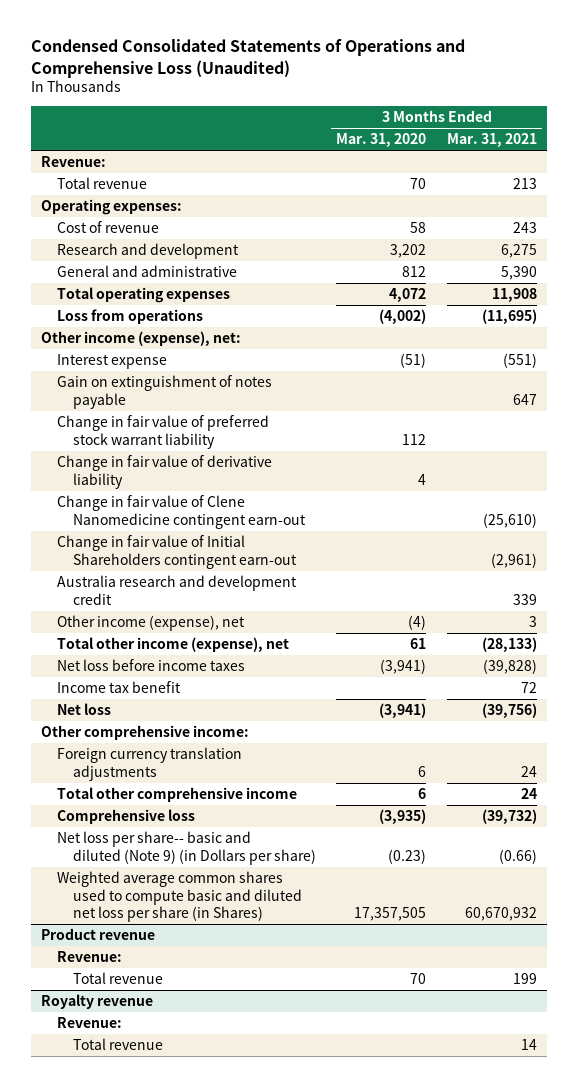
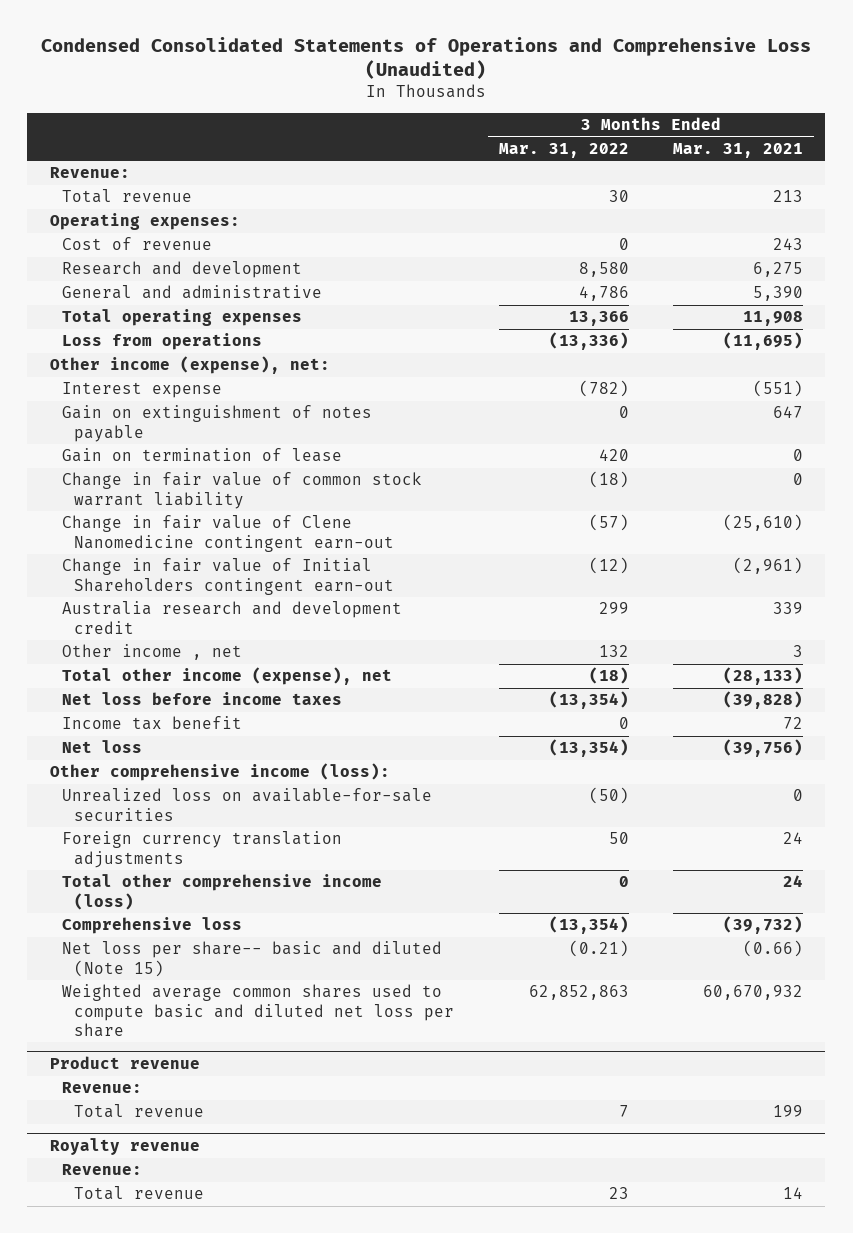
- | 3 Months Ended Mar. 31, 2020 | 3 Months Ended Mar. 31, 2021
+ | 3 Months Ended Mar. 31, 2022 | 3 Months Ended Mar. 31, 2021
- Change in fair value of preferred stock warrant liability | 112 |
- Change in fair value of derivative liability | 4 |
+ Gain on termination of lease | 420 | 0
+ Change in fair value of common stock warrant liability | (18) | 0
- Other income (expense), net | (4) | 3
+ Other income , net | 132 | 3
- Other comprehensive income:
+ Other comprehensive income (loss):
+ Unrealized loss on available-for-sale securities | (50) | 0
- Total other comprehensive income | 6 | 24
+ Total other comprehensive income (loss) | 0 | 24
- Net loss per share-- basic and diluted (Note 9) (in Dollars per share) | (0.23) | (0.66)
- Weighted average common shares used to compute basic and diluted net loss per share (in Shares) | 17,357,505 | 60,670,932
+ Net loss per share-- basic and diluted (Note 15) | (0.21) | (0.66)
+ Weighted average common shares used to compute basic and diluted net loss per share | 62,852,863 | 60,670,932

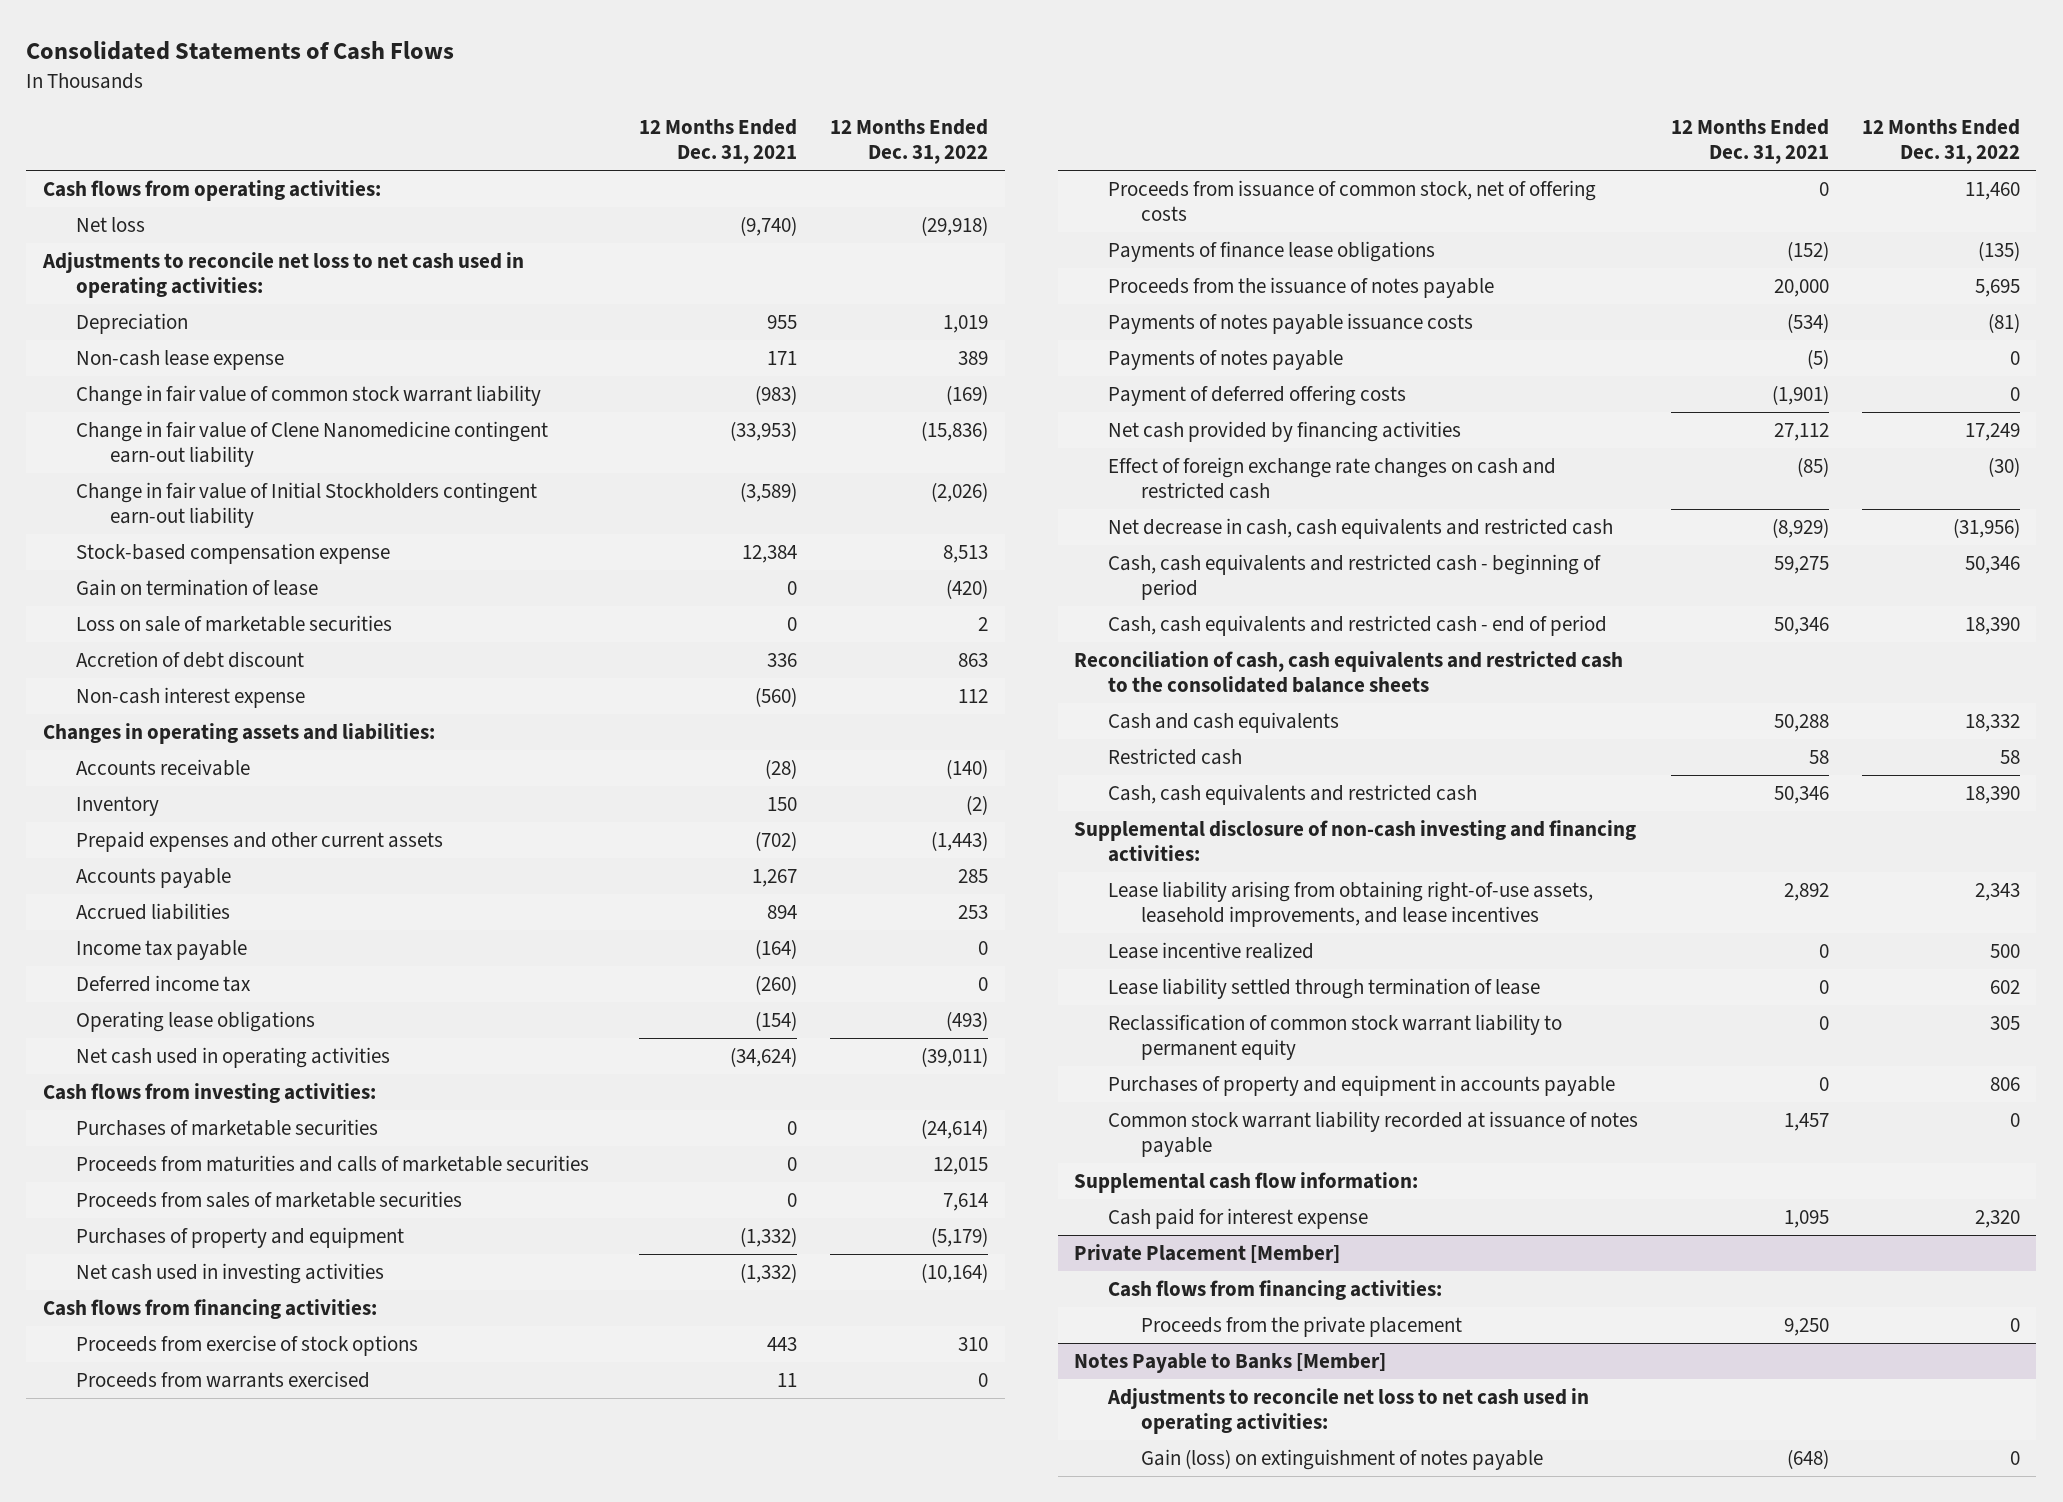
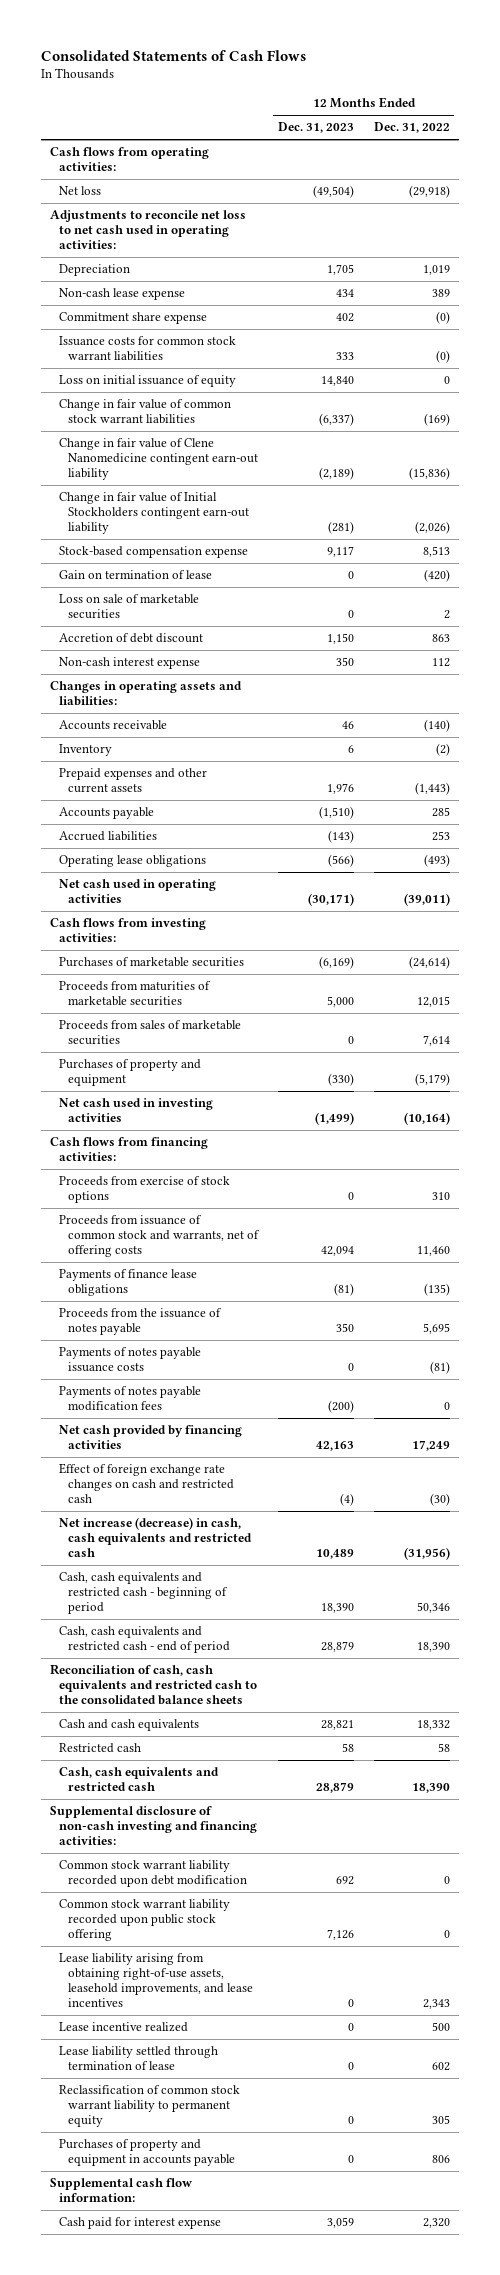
- | 12 Months Ended Dec. 31, 2021 | 12 Months Ended Dec. 31, 2022
+ | 12 Months Ended Dec. 31, 2023 | 12 Months Ended Dec. 31, 2022
- Change in fair value of common stock warrant liability | (983) | (169)
+ Commitment share expense | 402 | (0)
+ Issuance costs for common stock warrant liabilities | 333 | (0)
+ Loss on initial issuance of equity | 14,840 | 0
+ Change in fair value of common stock warrant liabilities | (6,337) | (169)
- Income tax payable | (164) | 0
- Deferred income tax | (260) | 0
- Proceeds from maturities and calls of marketable securities | 0 | 12,015
+ Proceeds from maturities of marketable securities | 5,000 | 12,015
- Proceeds from warrants exercised | 11 | 0
- Proceeds from issuance of common stock, net of offering costs | 0 | 11,460
+ Proceeds from issuance of common stock and warrants, net of offering costs | 42,094 | 11,460
- Payments of notes payable | (5) | 0
- Payment of deferred offering costs | (1,901) | 0
+ Payments of notes payable modification fees | (200) | 0
- Net decrease in cash, cash equivalents and restricted cash | (8,929) | (31,956)
+ Net increase (decrease) in cash, cash equivalents and restricted cash | 10,489 | (31,956)
+ Common stock warrant liability recorded upon debt modification | 692 | 0
+ Common stock warrant liability recorded upon public stock offering | 7,126 | 0
- Common stock warrant liability recorded at issuance of notes payable | 1,457 | 0
- Private Placement [Member]
- Cash flows from financing activities:
- Proceeds from the private placement | 9,250 | 0
- Notes Payable to Banks [Member]
- Adjustments to reconcile net loss to net cash used in operating activities:
- Gain (loss) on extinguishment of notes payable | (648) | 0

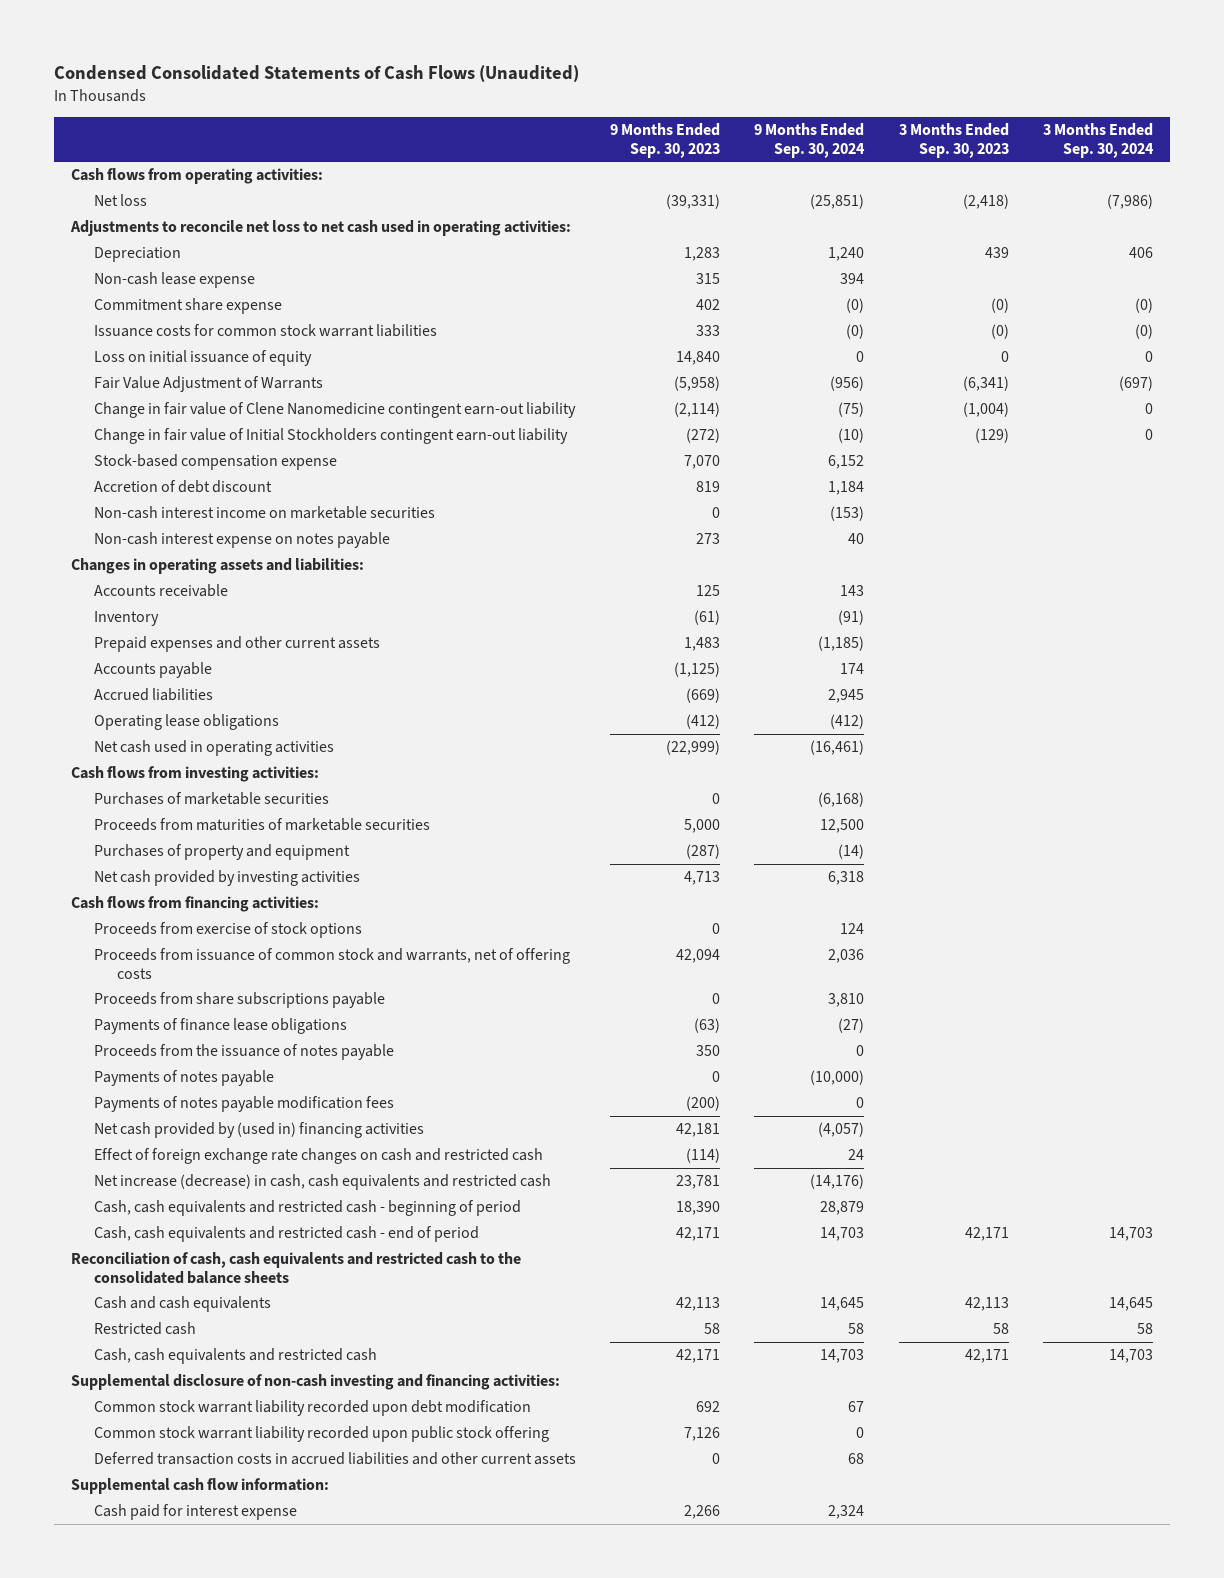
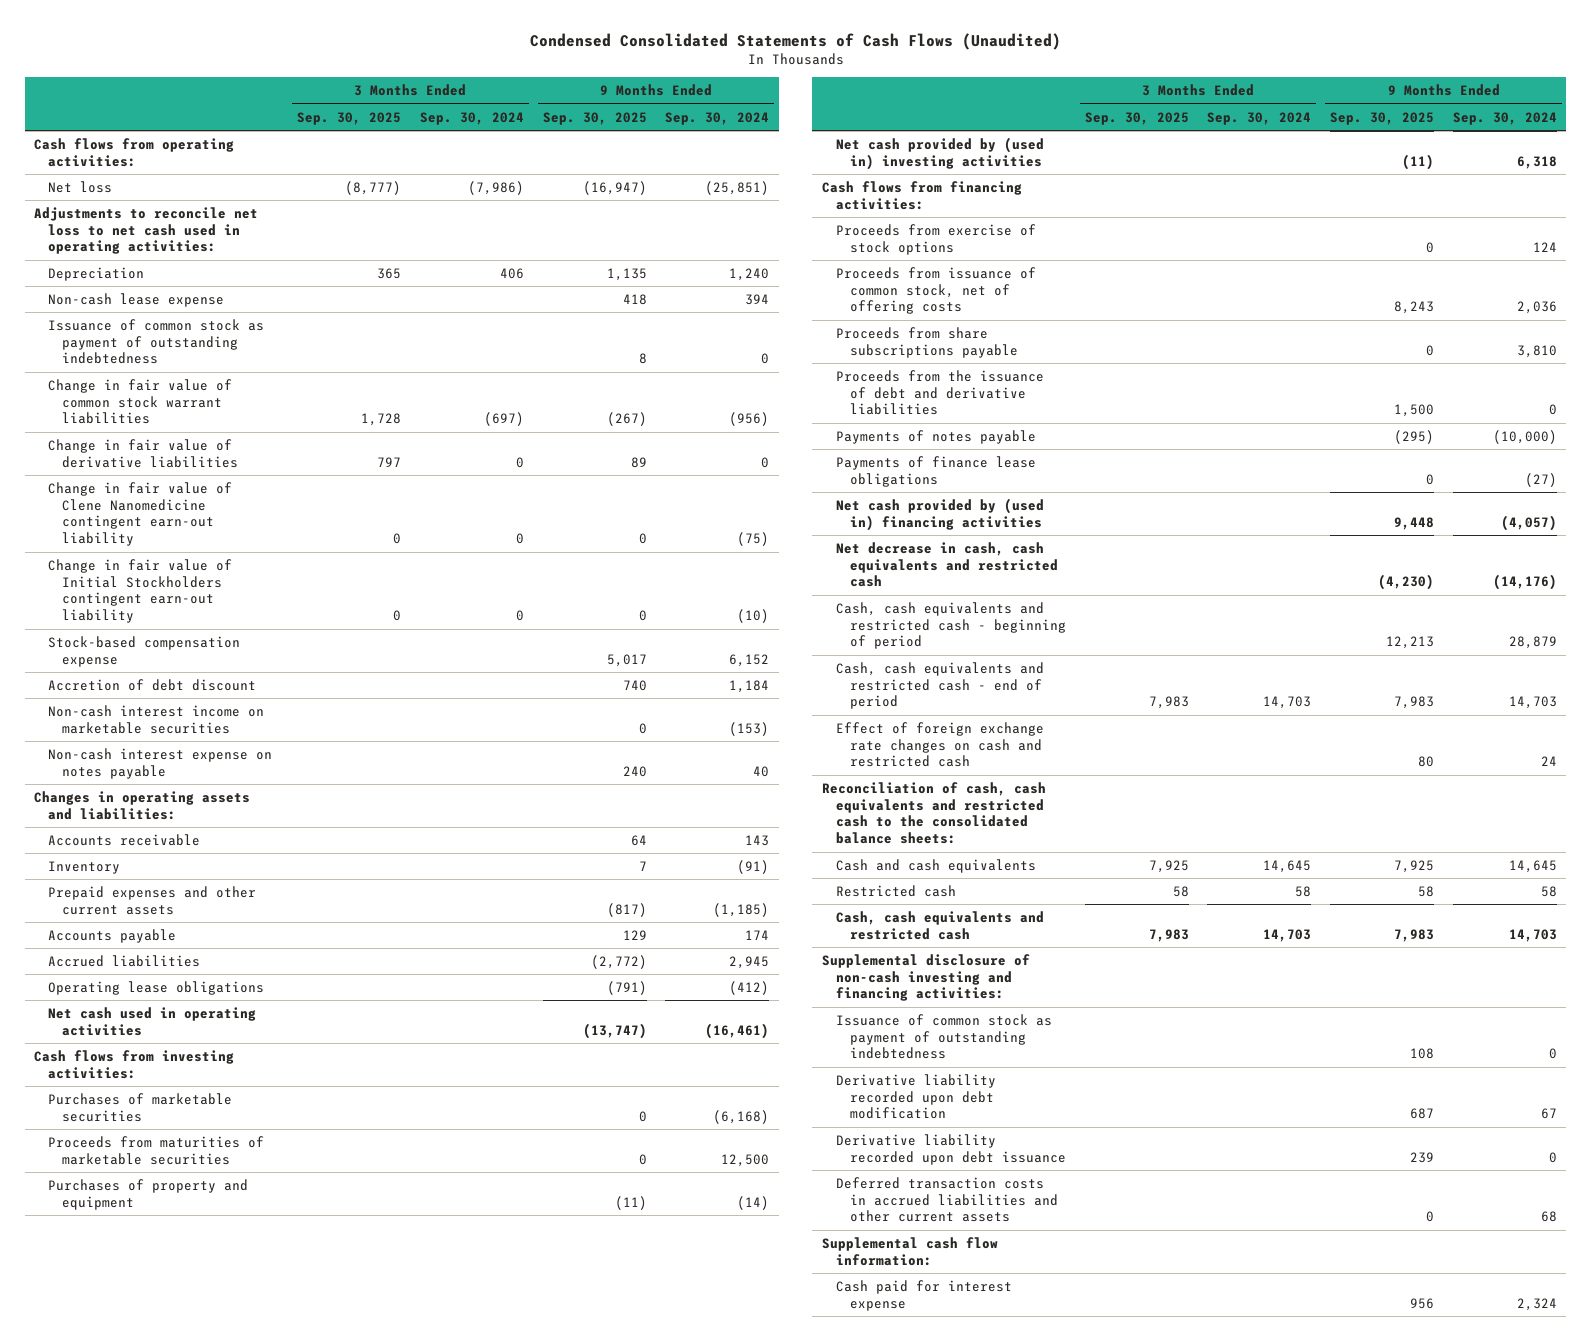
- | 9 Months Ended Sep. 30, 2023 | 9 Months Ended Sep. 30, 2024 | 3 Months Ended Sep. 30, 2023 | 3 Months Ended Sep. 30, 2024
+ | 3 Months Ended Sep. 30, 2025 | 3 Months Ended Sep. 30, 2024 | 9 Months Ended Sep. 30, 2025 | 9 Months Ended Sep. 30, 2024
- Commitment share expense | 402 | (0) | (0) | (0)
- Issuance costs for common stock warrant liabilities | 333 | (0) | (0) | (0)
- Loss on initial issuance of equity | 14,840 | 0 | 0 | 0
- Fair Value Adjustment of Warrants | (5,958) | (956) | (6,341) | (697)
+ Issuance of common stock as payment of outstanding indebtedness | | | 8 | 0
+ Change in fair value of common stock warrant liabilities | 1,728 | (697) | (267) | (956)
+ Change in fair value of derivative liabilities | 797 | 0 | 89 | 0
- Net cash provided by investing activities | 4,713 | 6,318 | |
+ Net cash provided by (used in) investing activities | | | (11) | 6,318
- Proceeds from issuance of common stock and warrants, net of offering costs | 42,094 | 2,036 | |
+ Proceeds from issuance of common stock, net of offering costs | | | 8,243 | 2,036
- Proceeds from the issuance of notes payable | 350 | 0 | |
+ Proceeds from the issuance of debt and derivative liabilities | | | 1,500 | 0
- Payments of notes payable modification fees | (200) | 0 | |
moved down: Payments of finance lease obligations | | | 0 | (27)
- Net increase (decrease) in cash, cash equivalents and restricted cash | 23,781 | (14,176) | |
+ Net decrease in cash, cash equivalents and restricted cash | | | (4,230) | (14,176)
- Reconciliation of cash, cash equivalents and restricted cash to the consolidated balance sheets
moved down: Effect of foreign exchange rate changes on cash and restricted cash | | | 80 | 24
+ Reconciliation of cash, cash equivalents and restricted cash to the consolidated balance sheets:
- Common stock warrant liability recorded upon debt modification | 692 | 67 | |
- Common stock warrant liability recorded upon public stock offering | 7,126 | 0 | |
+ Issuance of common stock as payment of outstanding indebtedness | | | 108 | 0
+ Derivative liability recorded upon debt modification | | | 687 | 67
+ Derivative liability recorded upon debt issuance | | | 239 | 0

